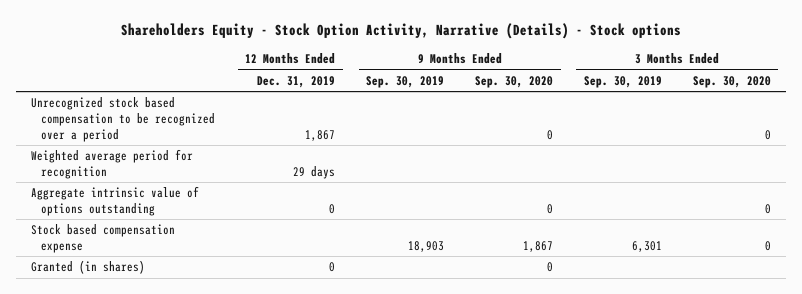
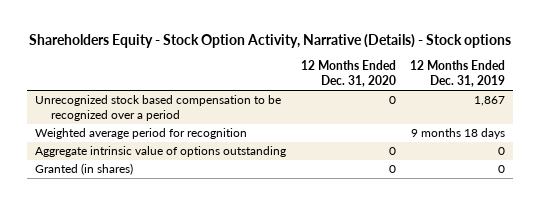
- | 12 Months Ended Dec. 31, 2019 | 9 Months Ended Sep. 30, 2019 | 9 Months Ended Sep. 30, 2020 | 3 Months Ended Sep. 30, 2019 | 3 Months Ended Sep. 30, 2020
+ | 12 Months Ended Dec. 31, 2020 | 12 Months Ended Dec. 31, 2019
- Weighted average period for recognition | 29 days | | | |
+ Weighted average period for recognition | | 9 months 18 days
- Stock based compensation expense | | 18,903 | 1,867 | 6,301 | 0

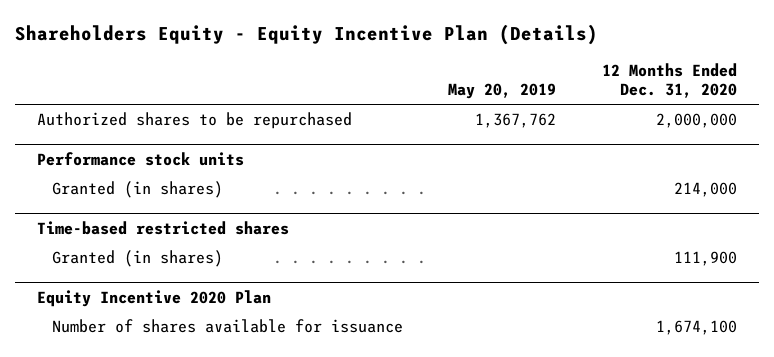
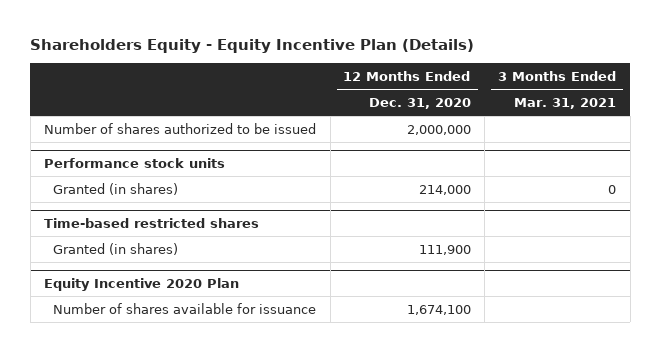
- | May 20, 2019 | 12 Months Ended Dec. 31, 2020
+ | 12 Months Ended Dec. 31, 2020 | 3 Months Ended Mar. 31, 2021
- Authorized shares to be repurchased | 1,367,762 | 2,000,000
+ Number of shares authorized to be issued | 2,000,000 |

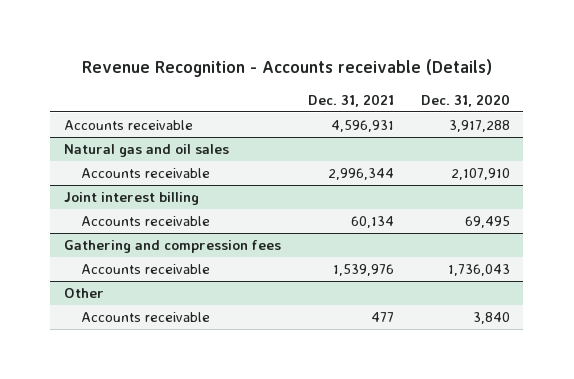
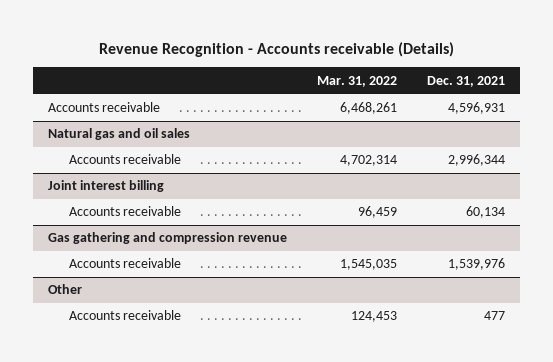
- | Dec. 31, 2021 | Dec. 31, 2020
+ | Mar. 31, 2022 | Dec. 31, 2021
- Gathering and compression fees
+ Gas gathering and compression revenue

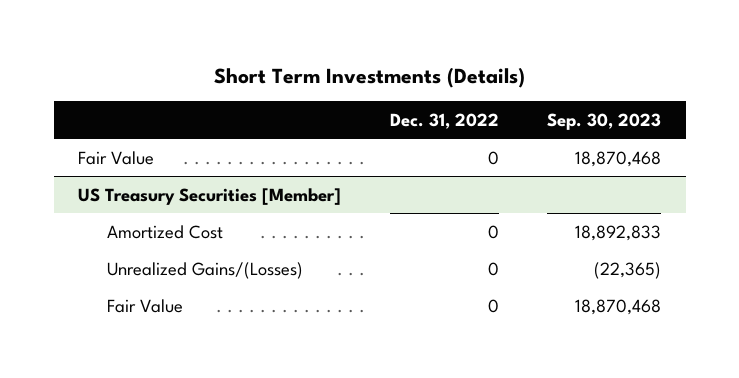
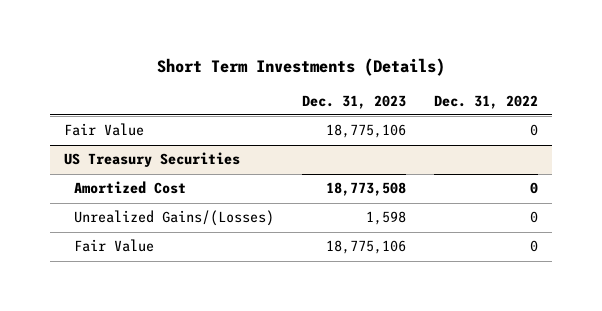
- | Dec. 31, 2022 | Sep. 30, 2023
+ | Dec. 31, 2023 | Dec. 31, 2022
- US Treasury Securities [Member]
+ US Treasury Securities

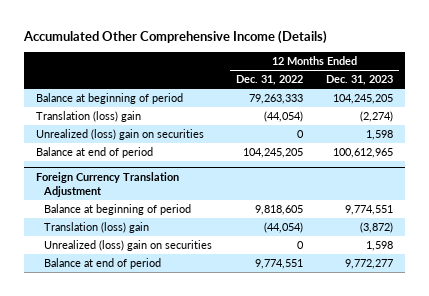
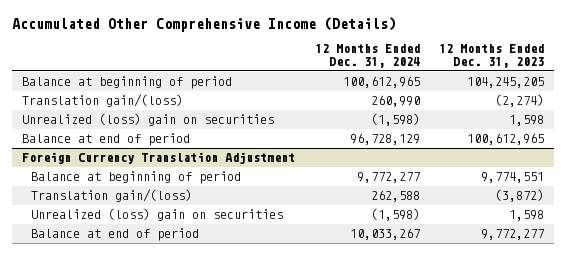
- | 12 Months Ended Dec. 31, 2022 | 12 Months Ended Dec. 31, 2023
+ | 12 Months Ended Dec. 31, 2024 | 12 Months Ended Dec. 31, 2023
- Translation (loss) gain | (44,054) | (2,274)
+ Translation gain/(loss) | 260,990 | (2,274)
@ Foreign Currency Translation Adjustment
- Translation (loss) gain | (44,054) | (3,872)
+ Translation gain/(loss) | 262,588 | (3,872)

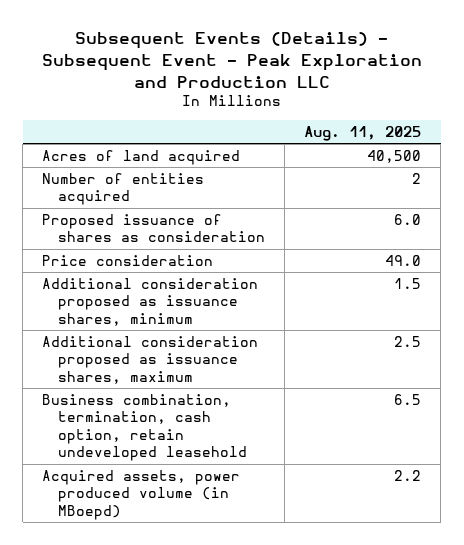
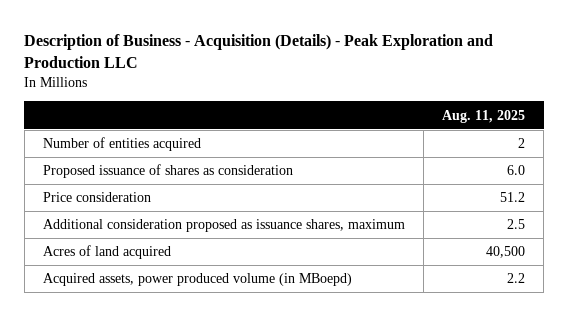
- Subsequent Events (Details) - Subsequent Event - Peak Exploration and Production LLC
+ Description of Business - Acquisition (Details) - Peak Exploration and Production LLC
- Price consideration | 49.0
- Additional consideration proposed as issuance shares, minimum | 1.5
+ Price consideration | 51.2
- Business combination, termination, cash option, retain undeveloped leasehold | 6.5
moved down: Acres of land acquired | 40,500

